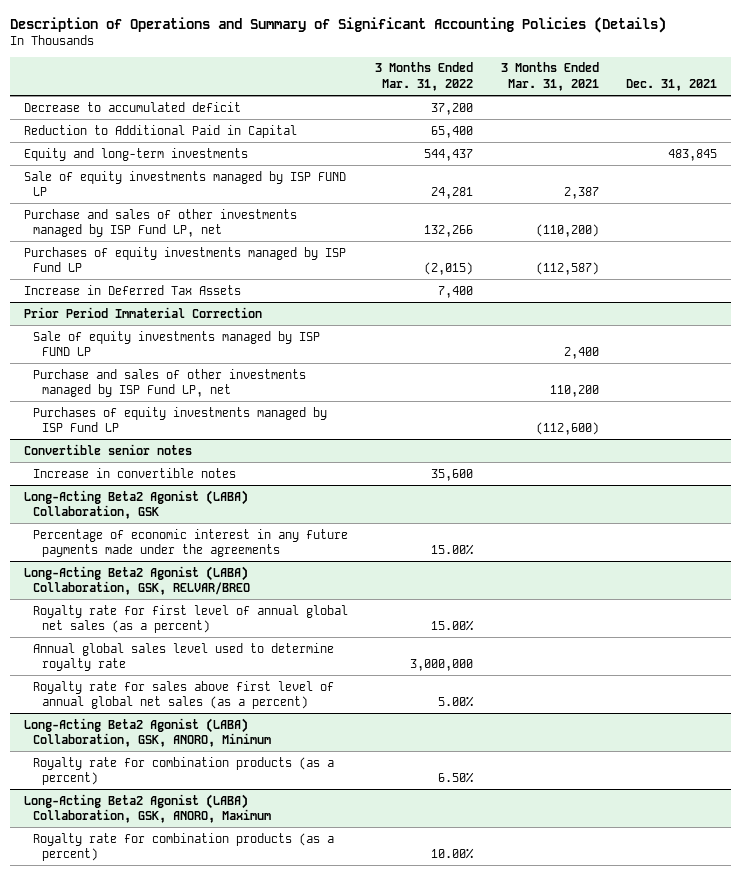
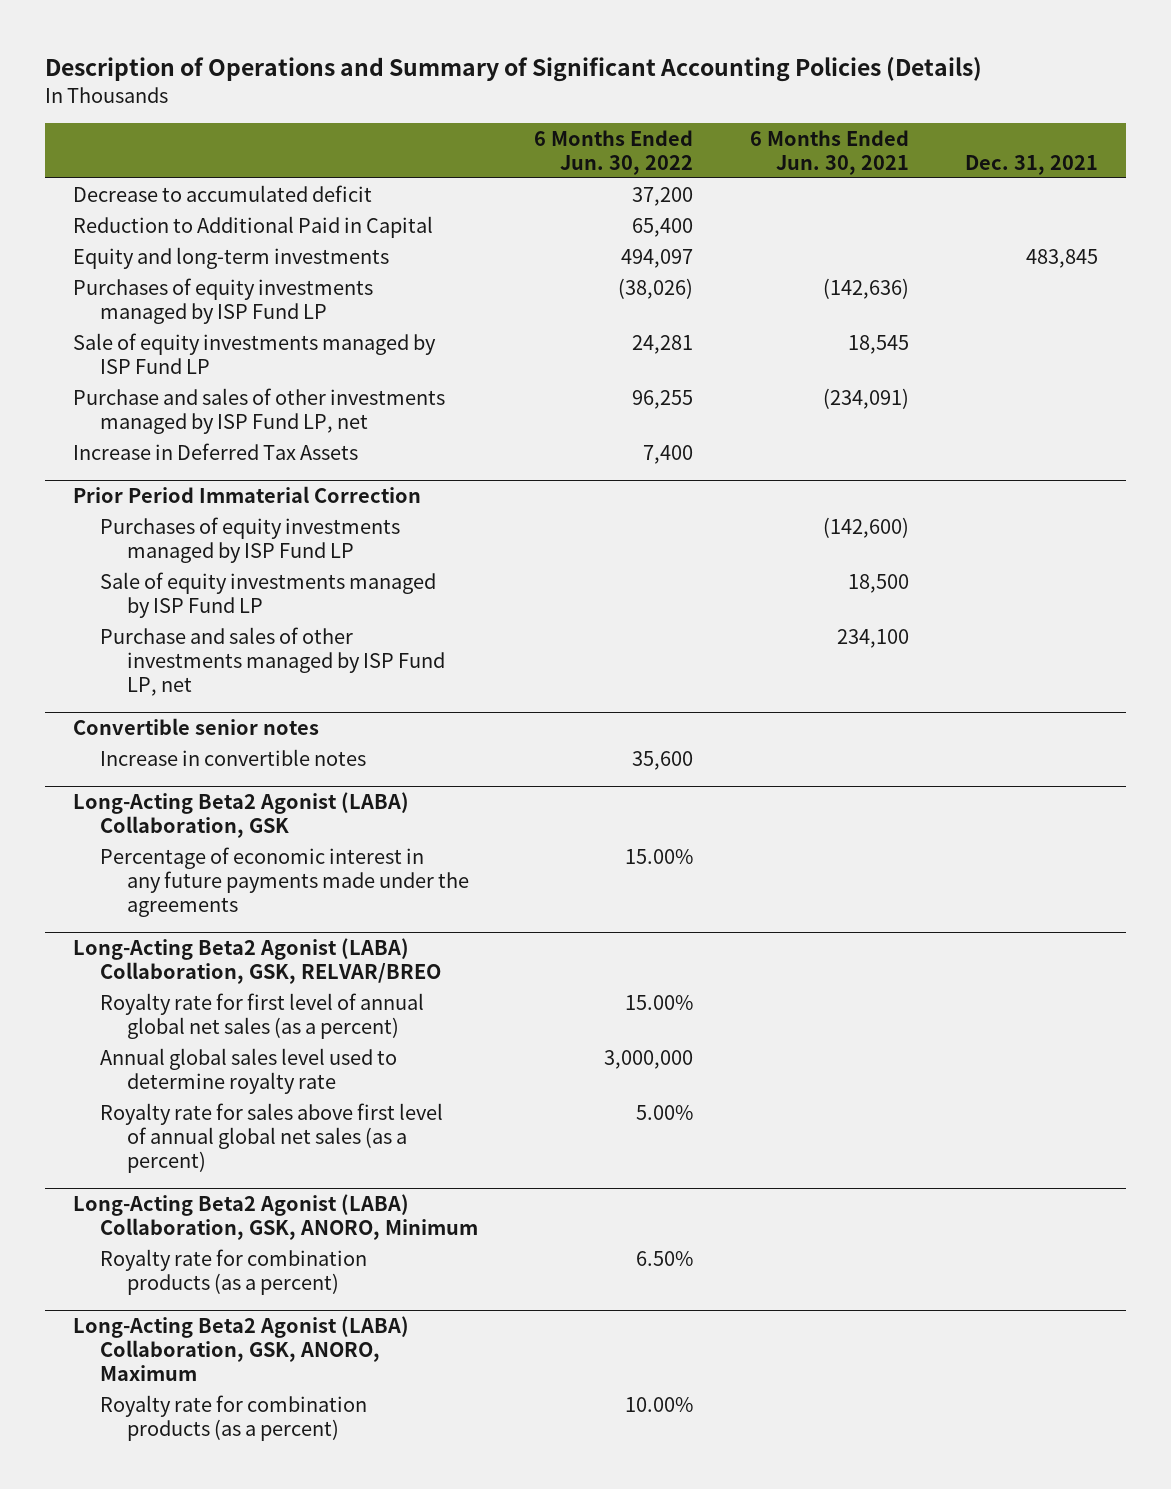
- | 3 Months Ended Mar. 31, 2022 | 3 Months Ended Mar. 31, 2021 | Dec. 31, 2021
+ | 6 Months Ended Jun. 30, 2022 | 6 Months Ended Jun. 30, 2021 | Dec. 31, 2021
- Sale of equity investments managed by ISP FUND LP | 24,281 | 2,387 |
+ Sale of equity investments managed by ISP Fund LP | 24,281 | 18,545 |
moved down: Purchase and sales of other investments managed by ISP Fund LP, net | 96,255 | (234,091) |
@ Prior Period Immaterial Correction
- Sale of equity investments managed by ISP FUND LP | | 2,400 |
+ Sale of equity investments managed by ISP Fund LP | | 18,500 |
moved down: Purchase and sales of other investments managed by ISP Fund LP, net | | 234,100 |

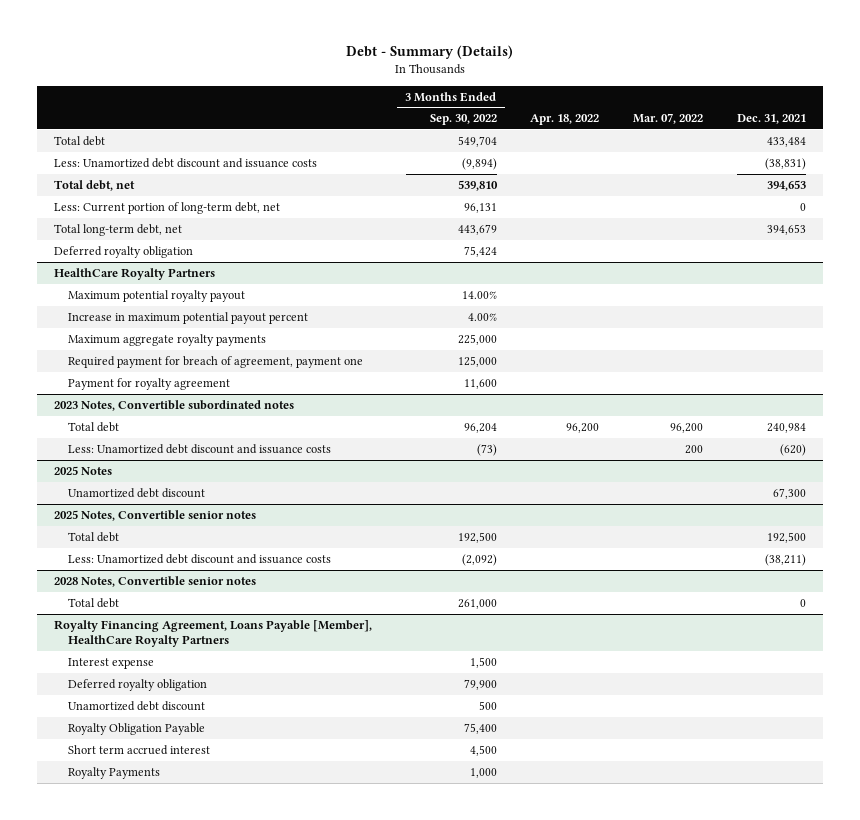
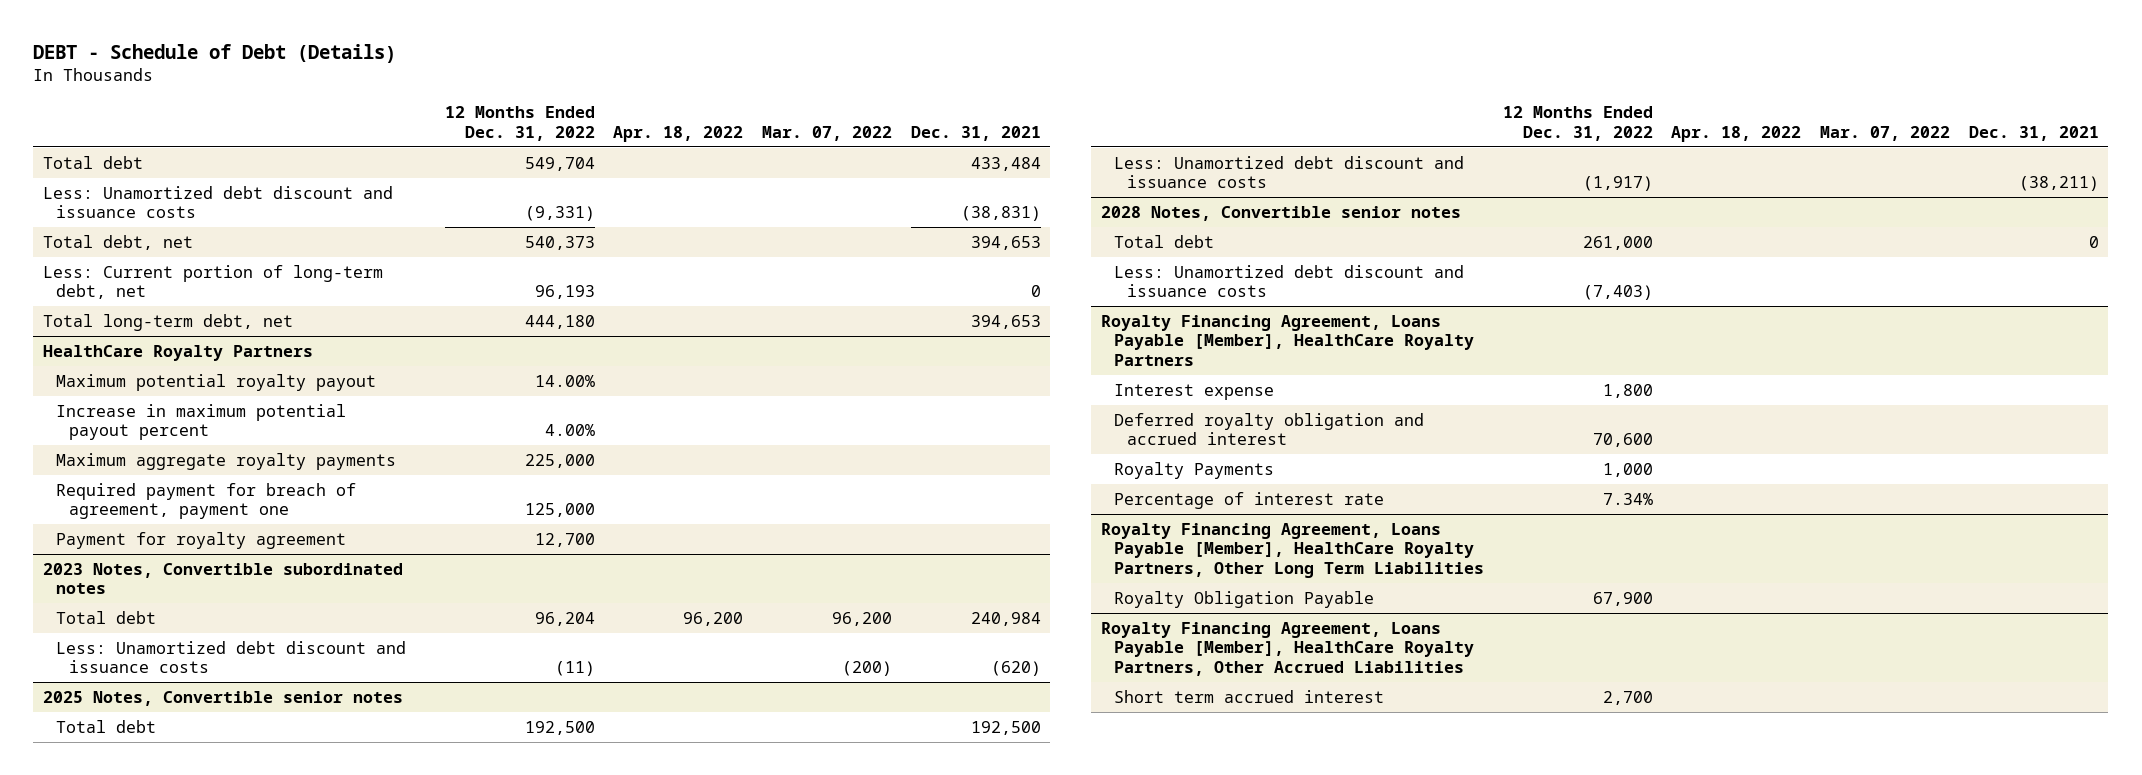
- Debt - Summary (Details)
+ DEBT - Schedule of Debt (Details)
- | 3 Months Ended Sep. 30, 2022 | Apr. 18, 2022 | Mar. 07, 2022 | Dec. 31, 2021
+ | 12 Months Ended Dec. 31, 2022 | Apr. 18, 2022 | Mar. 07, 2022 | Dec. 31, 2021
- Deferred royalty obligation | 75,424 | | |
@ 2023 Notes, Convertible subordinated notes
- Less: Unamortized debt discount and issuance costs | (73) | | 200 | (620)
- 2025 Notes
- Unamortized debt discount | | | | 67,300
@ 2023 Notes, Convertible subordinated notes
+ Less: Unamortized debt discount and issuance costs | (11) | | (200) | (620)
@ 2028 Notes, Convertible senior notes
+ Less: Unamortized debt discount and issuance costs | (7,403) | | |
@ Royalty Financing Agreement, Loans Payable [Member], HealthCare Royalty Partners
- Deferred royalty obligation | 79,900 | | |
- Unamortized debt discount | 500 | | |
- Royalty Obligation Payable | 75,400 | | |
- Short term accrued interest | 4,500 | | |
+ Deferred royalty obligation and accrued interest | 70,600 | | |
+ Percentage of interest rate | 7.34% | | |
+ Royalty Financing Agreement, Loans Payable [Member], HealthCare Royalty Partners, Other Long Term Liabilities
+ Royalty Obligation Payable | 67,900 | | |
+ Royalty Financing Agreement, Loans Payable [Member], HealthCare Royalty Partners, Other Accrued Liabilities
+ Short term accrued interest | 2,700 | | |

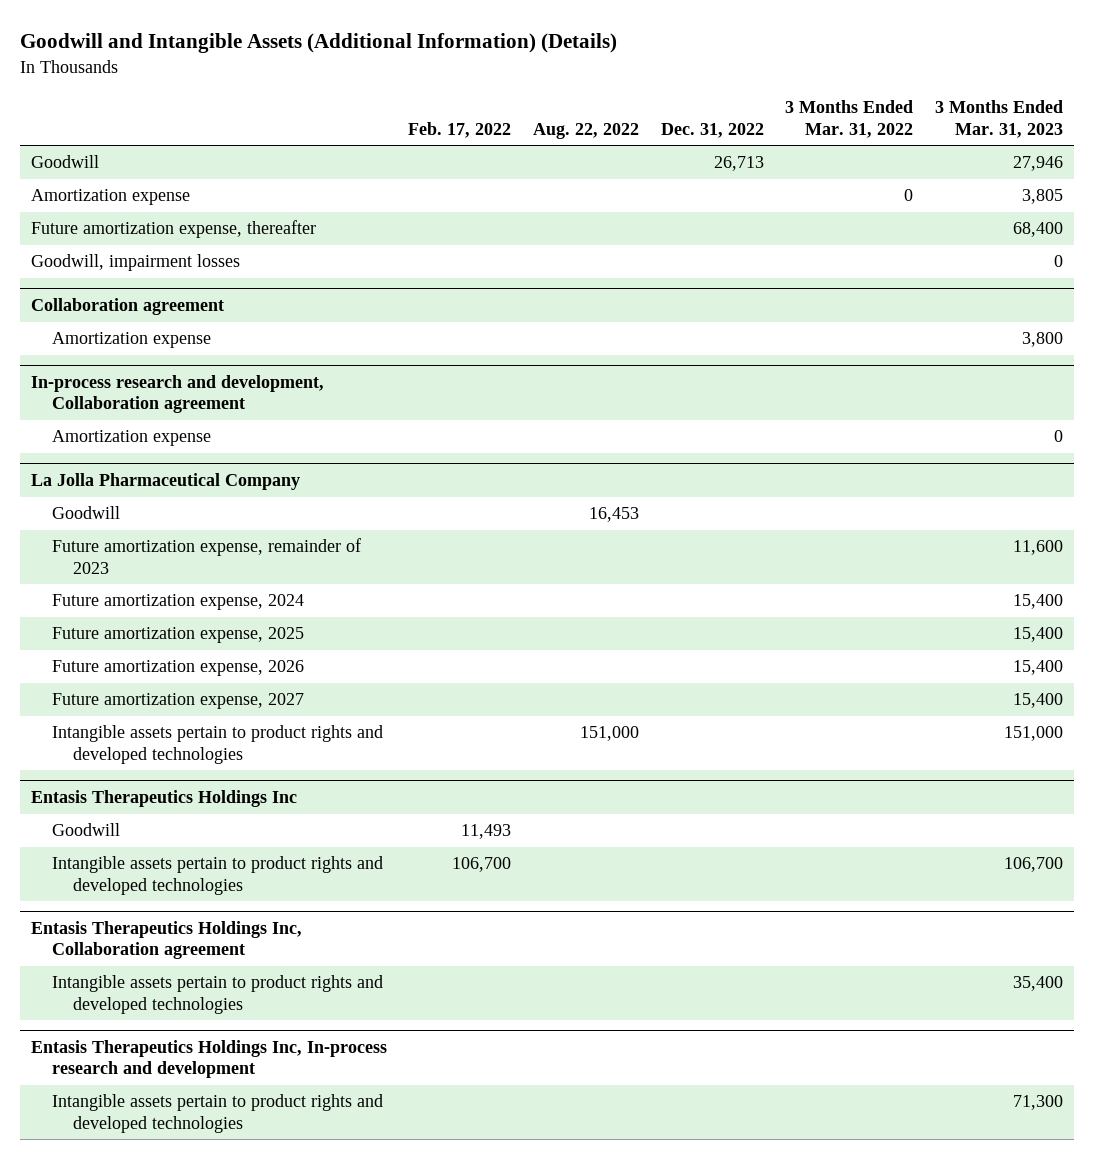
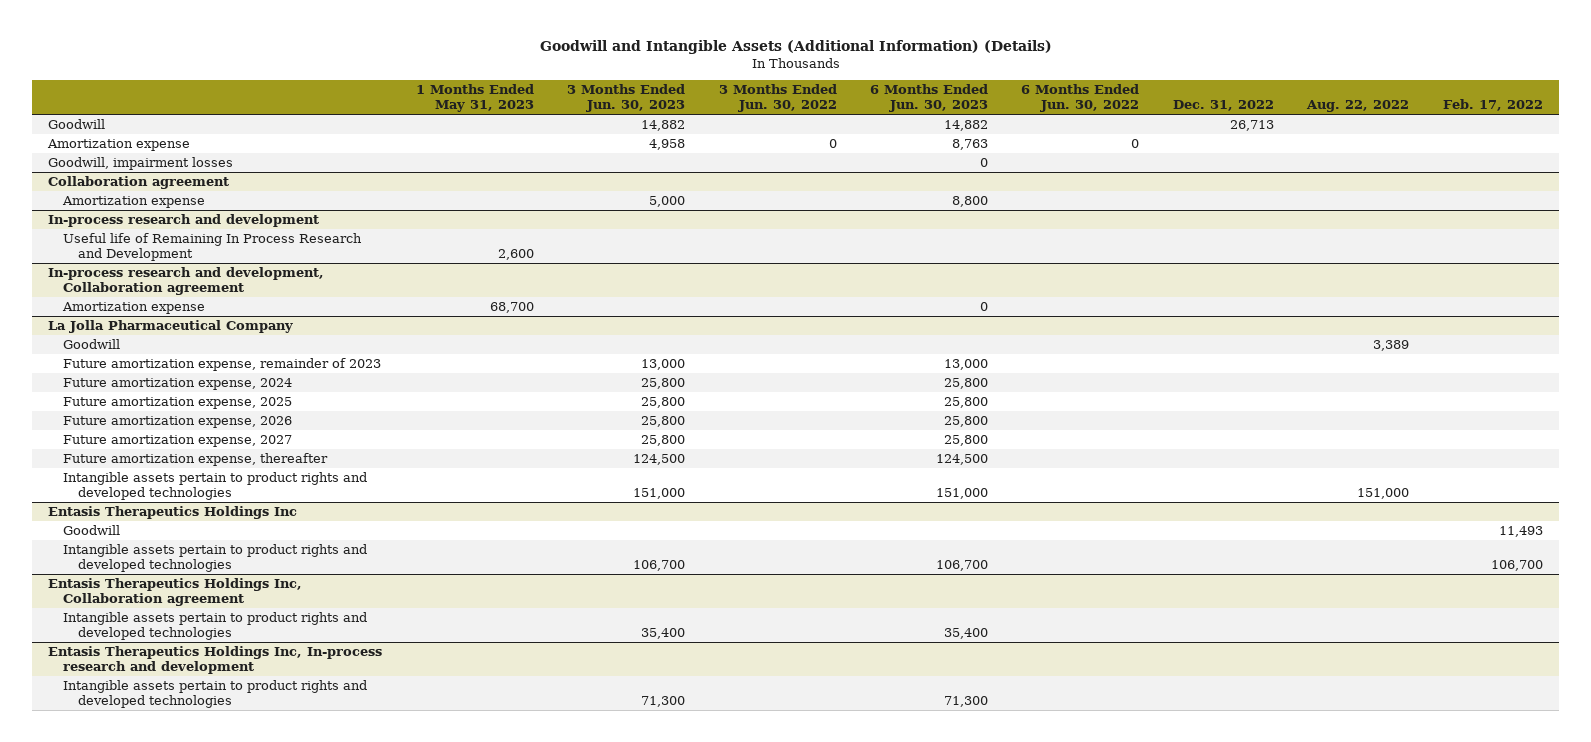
- | Feb. 17, 2022 | Aug. 22, 2022 | Dec. 31, 2022 | 3 Months Ended Mar. 31, 2022 | 3 Months Ended Mar. 31, 2023
+ | 1 Months Ended May 31, 2023 | 3 Months Ended Jun. 30, 2023 | 3 Months Ended Jun. 30, 2022 | 6 Months Ended Jun. 30, 2023 | 6 Months Ended Jun. 30, 2022 | Dec. 31, 2022 | Aug. 22, 2022 | Feb. 17, 2022
- Future amortization expense, thereafter | | | | | 68,400
+ In-process research and development
+ Useful life of Remaining In Process Research and Development | 2,600 | | | | | | |
@ La Jolla Pharmaceutical Company
- Goodwill | | 16,453 | | |
+ Goodwill | | | | | | | 3,389 |
+ Future amortization expense, thereafter | | 124,500 | | 124,500 | | | |

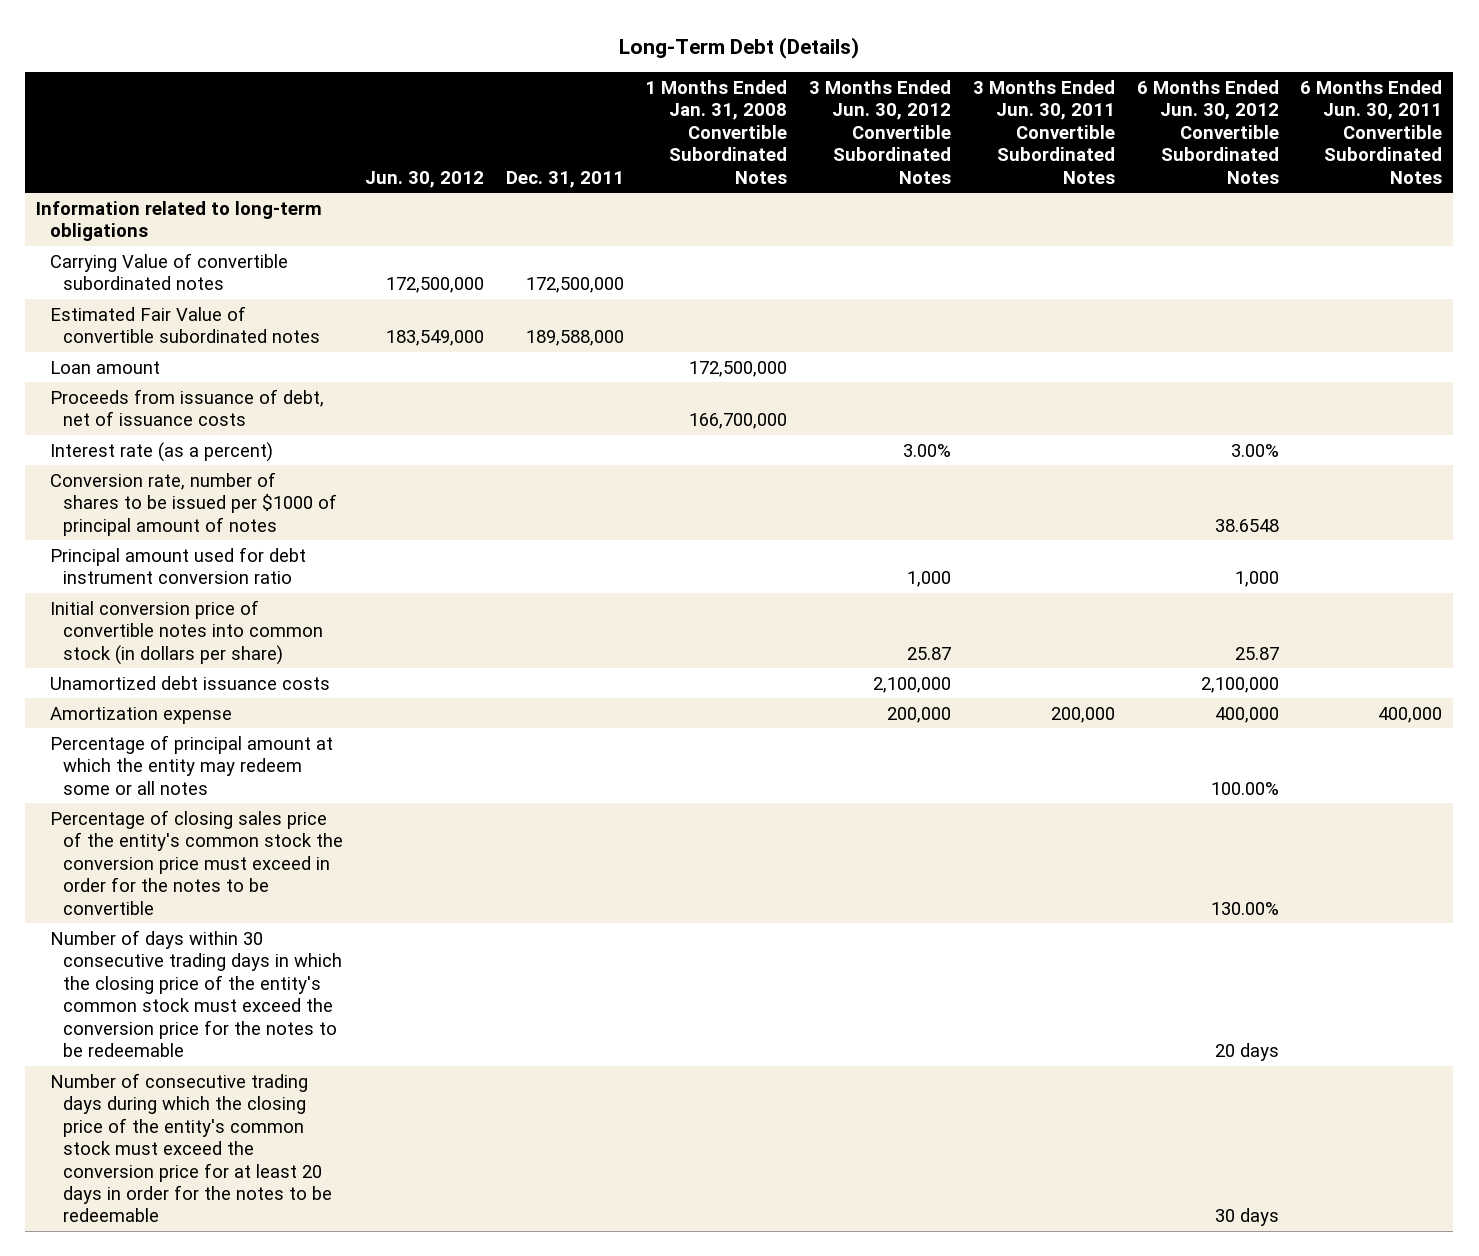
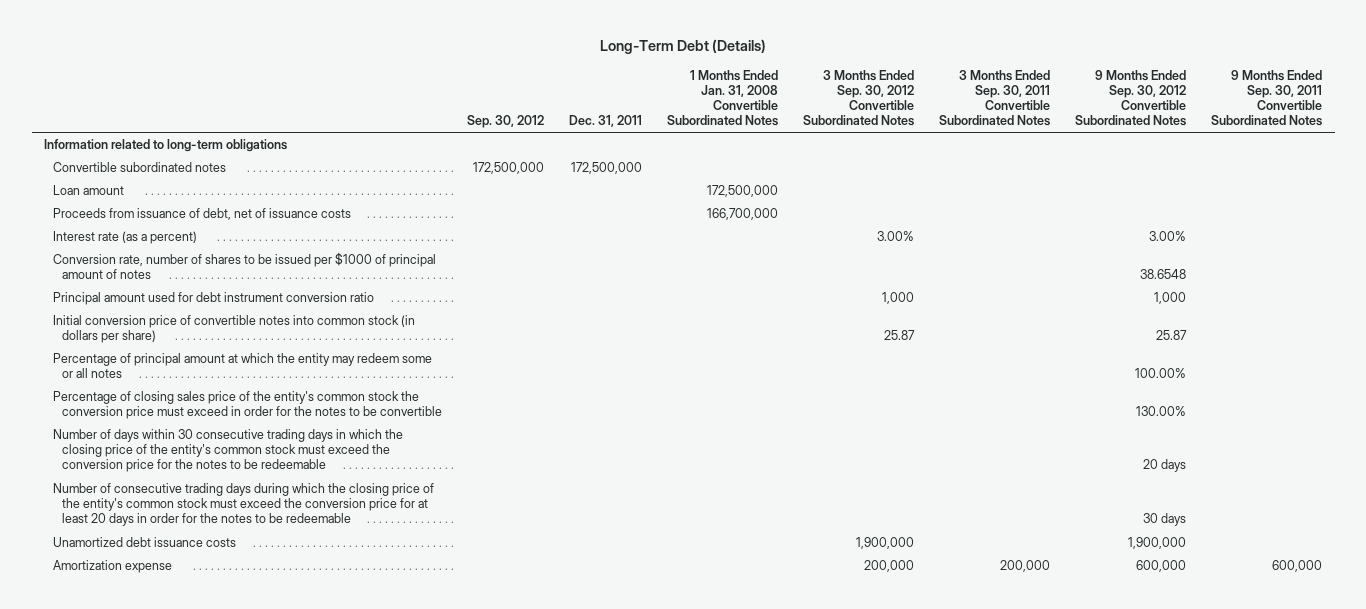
- | Jun. 30, 2012 | Dec. 31, 2011 | 1 Months Ended Jan. 31, 2008 Convertible Subordinated Notes | 3 Months Ended Jun. 30, 2012 Convertible Subordinated Notes | 3 Months Ended Jun. 30, 2011 Convertible Subordinated Notes | 6 Months Ended Jun. 30, 2012 Convertible Subordinated Notes | 6 Months Ended Jun. 30, 2011 Convertible Subordinated Notes
+ | Sep. 30, 2012 | Dec. 31, 2011 | 1 Months Ended Jan. 31, 2008 Convertible Subordinated Notes | 3 Months Ended Sep. 30, 2012 Convertible Subordinated Notes | 3 Months Ended Sep. 30, 2011 Convertible Subordinated Notes | 9 Months Ended Sep. 30, 2012 Convertible Subordinated Notes | 9 Months Ended Sep. 30, 2011 Convertible Subordinated Notes
- Carrying Value of convertible subordinated notes | 172,500,000 | 172,500,000 | | | | |
- Estimated Fair Value of convertible subordinated notes | 183,549,000 | 189,588,000 | | | | |
+ Convertible subordinated notes | 172,500,000 | 172,500,000 | | | | |
moved down: Unamortized debt issuance costs | | | | 1,900,000 | | 1,900,000 |
moved down: Amortization expense | | | | 200,000 | 200,000 | 600,000 | 600,000

